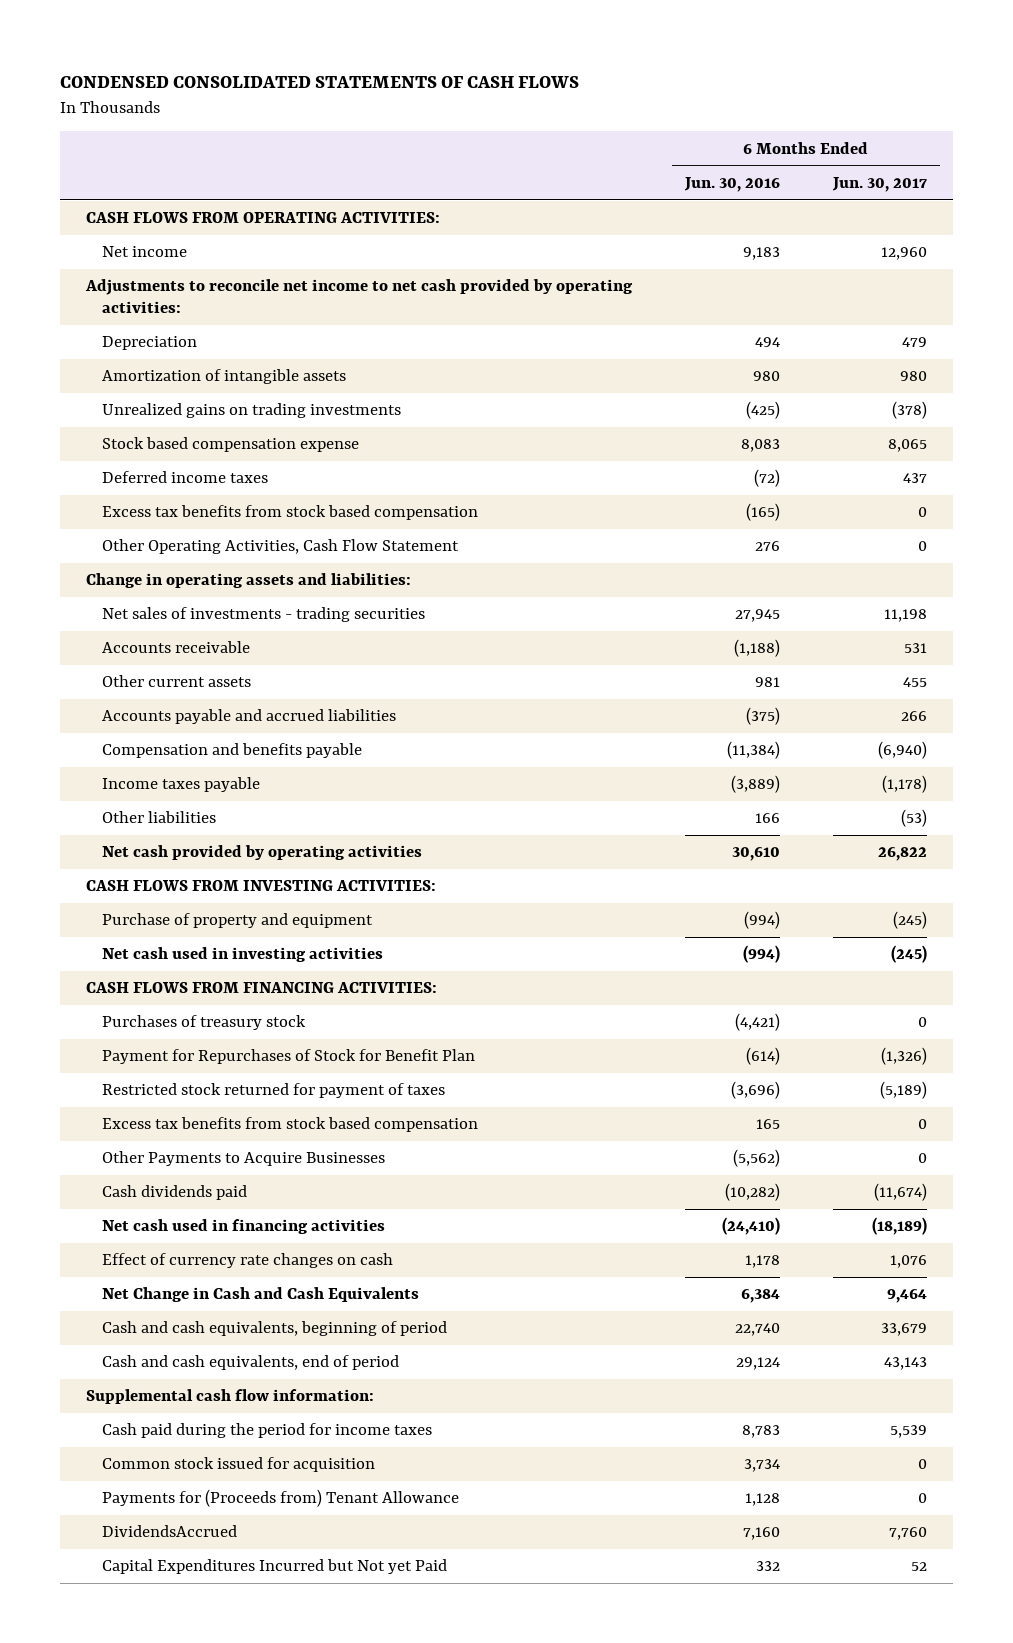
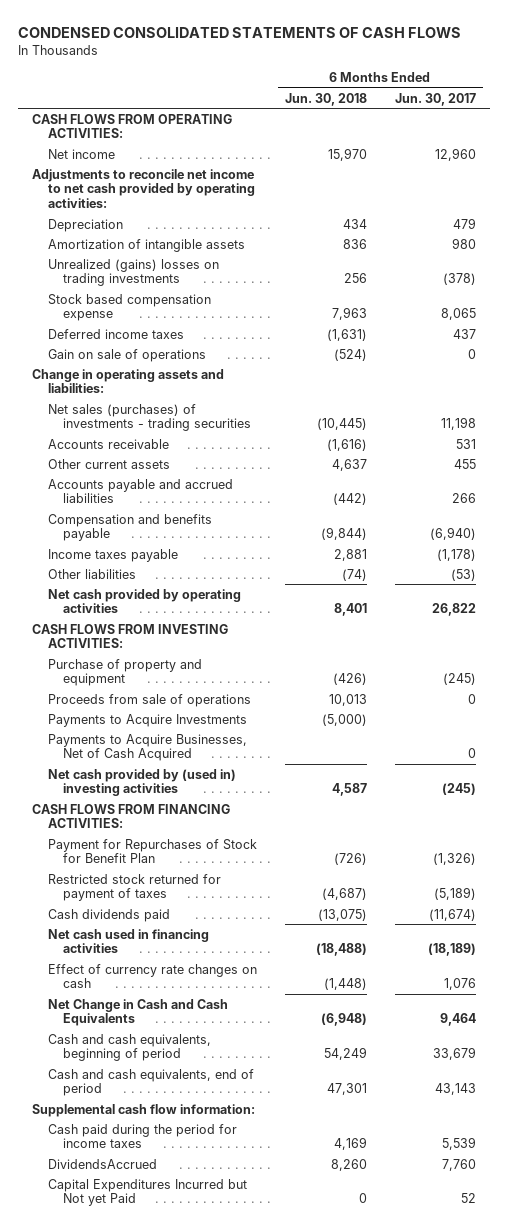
- | 6 Months Ended Jun. 30, 2016 | 6 Months Ended Jun. 30, 2017
+ | 6 Months Ended Jun. 30, 2018 | 6 Months Ended Jun. 30, 2017
- Unrealized gains on trading investments | (425) | (378)
+ Unrealized (gains) losses on trading investments | 256 | (378)
- Excess tax benefits from stock based compensation | (165) | 0
- Other Operating Activities, Cash Flow Statement | 276 | 0
+ Gain on sale of operations | (524) | 0
- Net sales of investments - trading securities | 27,945 | 11,198
+ Net sales (purchases) of investments - trading securities | (10,445) | 11,198
- Net cash used in investing activities | (994) | (245)
+ Proceeds from sale of operations | 10,013 | 0
+ Payments to Acquire Investments | (5,000) |
+ Payments to Acquire Businesses, Net of Cash Acquired | | 0
+ Net cash provided by (used in) investing activities | 4,587 | (245)
- Purchases of treasury stock | (4,421) | 0
- Excess tax benefits from stock based compensation | 165 | 0
- Other Payments to Acquire Businesses | (5,562) | 0
- Common stock issued for acquisition | 3,734 | 0
- Payments for (Proceeds from) Tenant Allowance | 1,128 | 0

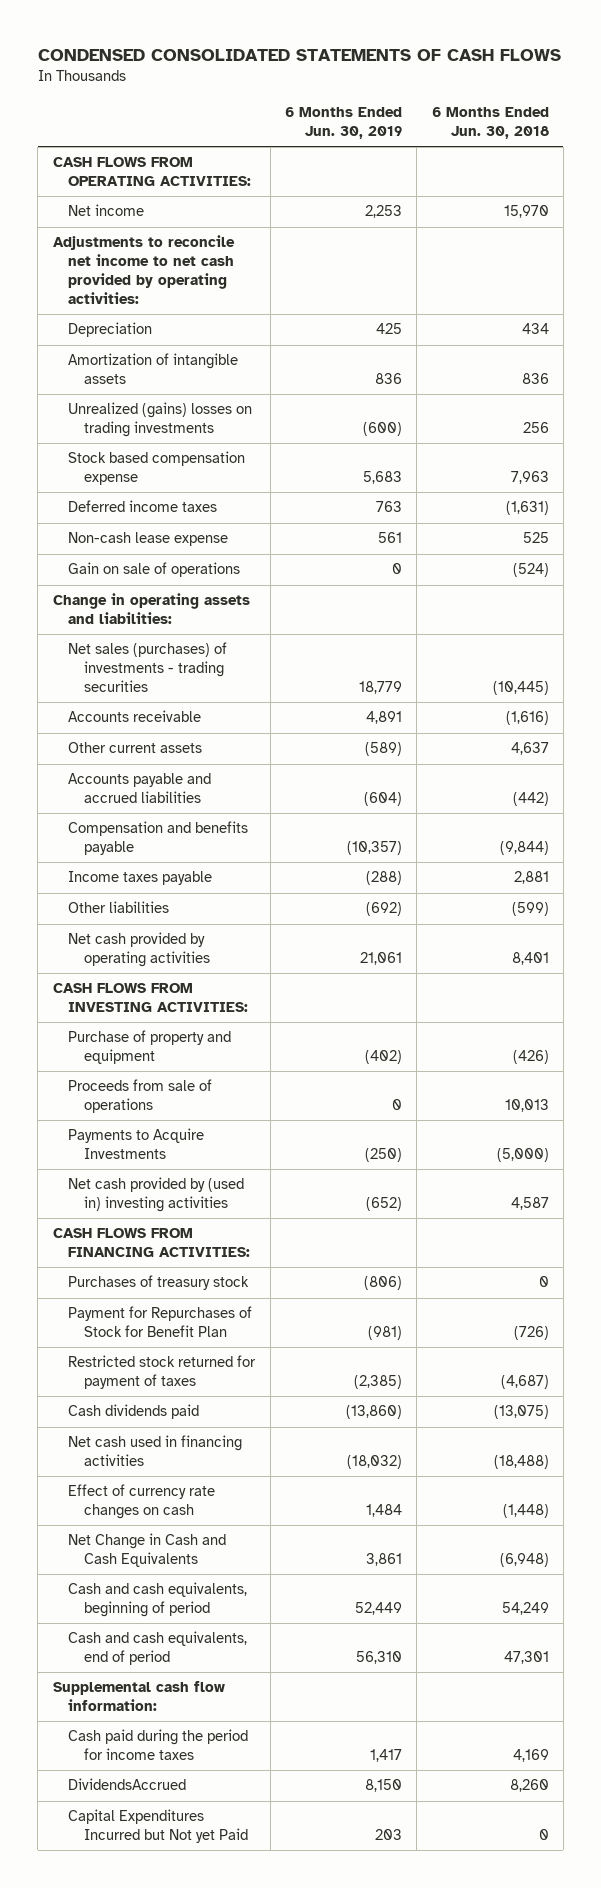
- | 6 Months Ended Jun. 30, 2018 | 6 Months Ended Jun. 30, 2017
+ | 6 Months Ended Jun. 30, 2019 | 6 Months Ended Jun. 30, 2018
+ Non-cash lease expense | 561 | 525
- Other liabilities | (74) | (53)
+ Other liabilities | (692) | (599)
- Payments to Acquire Businesses, Net of Cash Acquired | | 0
+ Purchases of treasury stock | (806) | 0

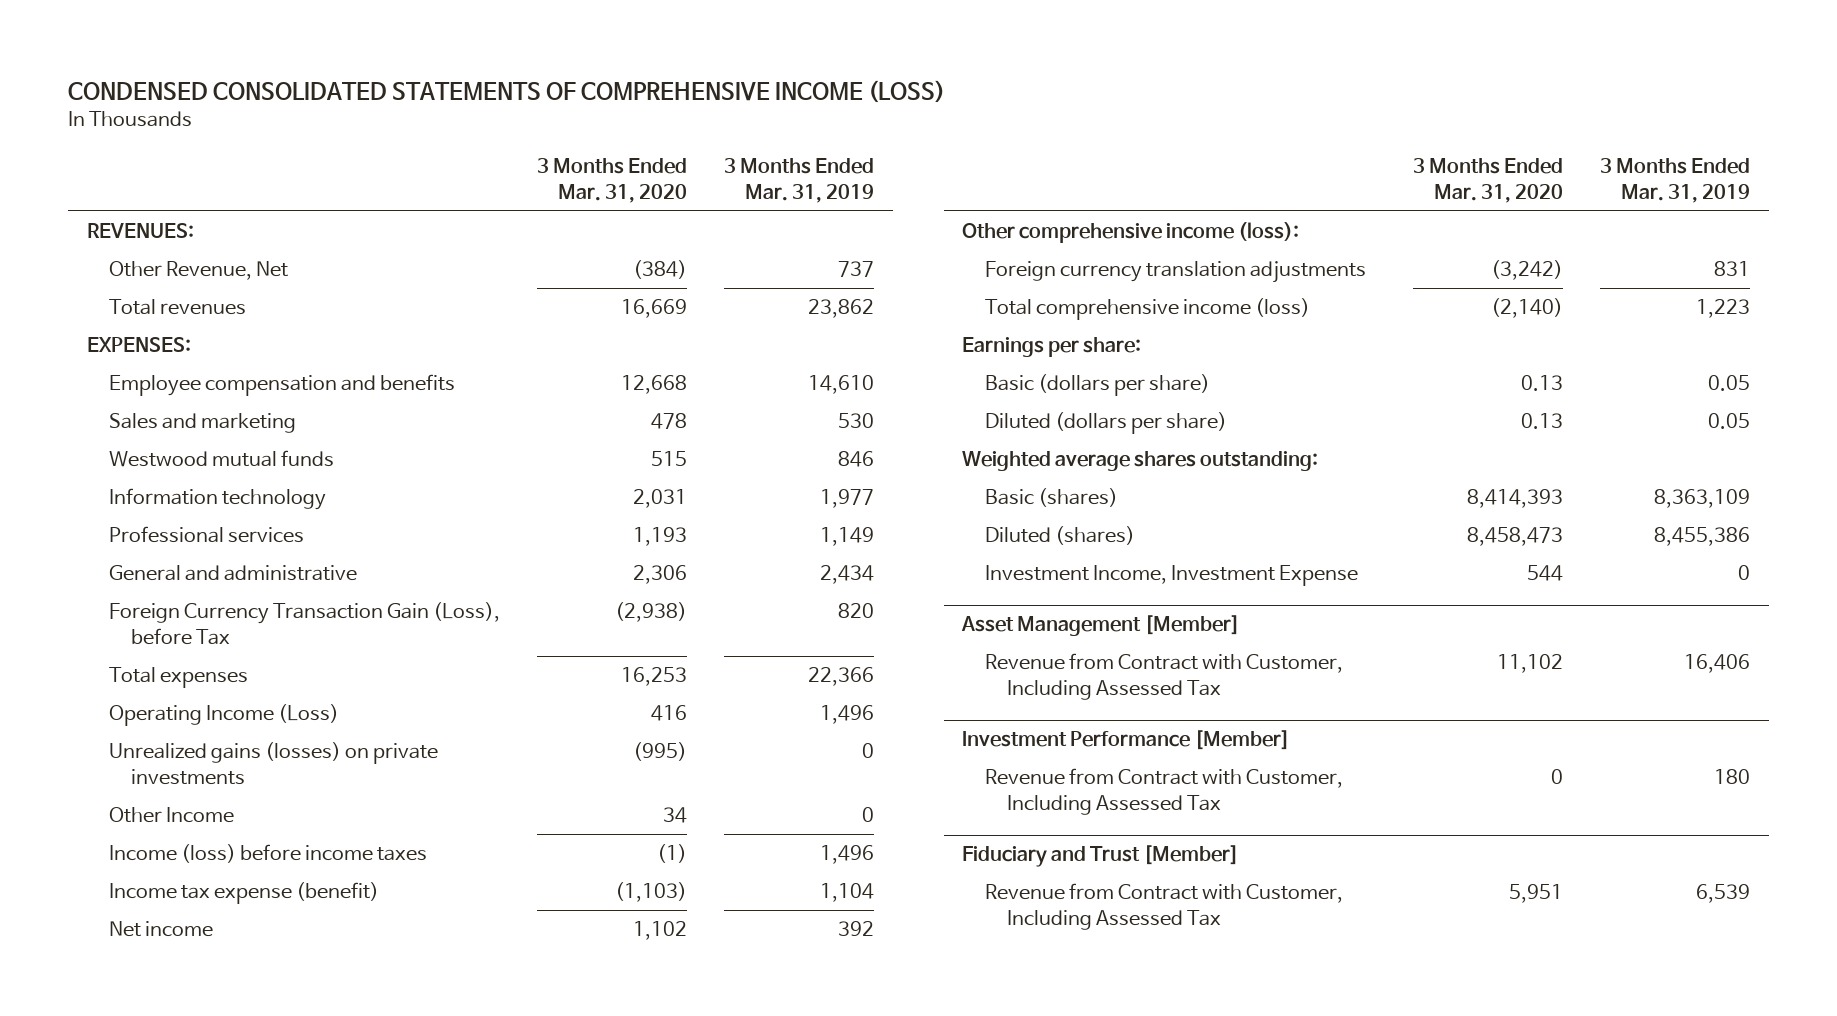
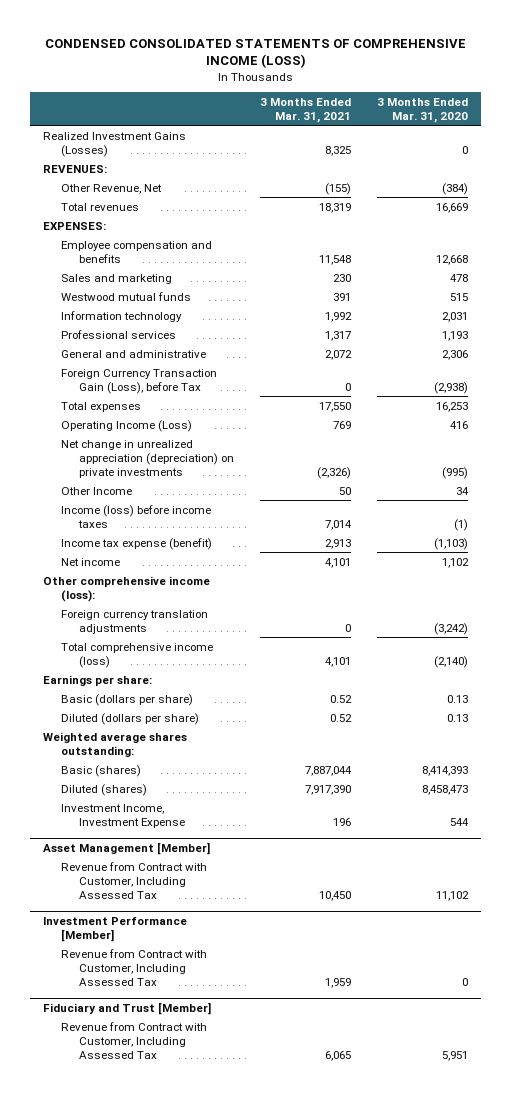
- | 3 Months Ended Mar. 31, 2020 | 3 Months Ended Mar. 31, 2019
+ | 3 Months Ended Mar. 31, 2021 | 3 Months Ended Mar. 31, 2020
+ Realized Investment Gains (Losses) | 8,325 | 0
- Unrealized gains (losses) on private investments | (995) | 0
+ Net change in unrealized appreciation (depreciation) on private investments | (2,326) | (995)

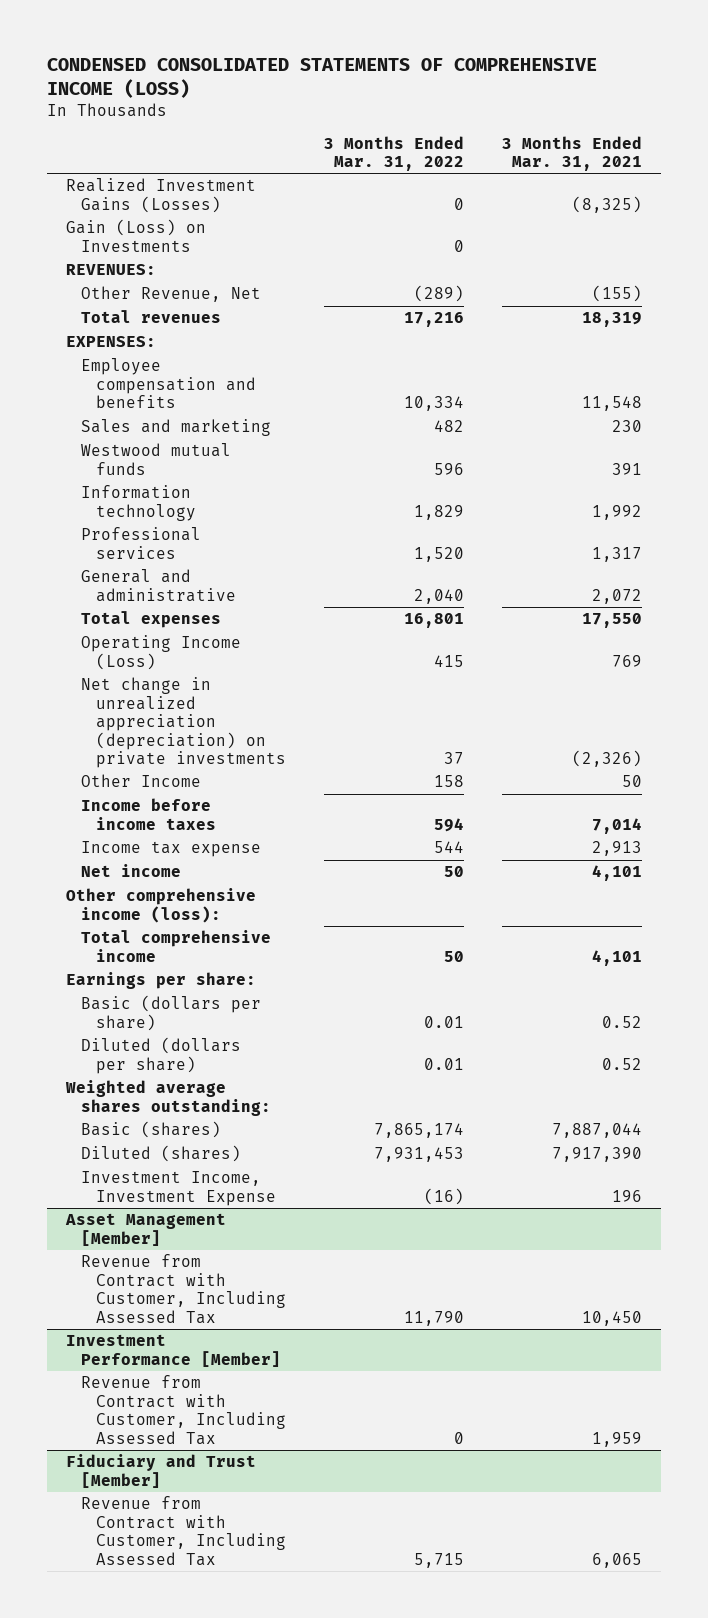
- | 3 Months Ended Mar. 31, 2021 | 3 Months Ended Mar. 31, 2020
+ | 3 Months Ended Mar. 31, 2022 | 3 Months Ended Mar. 31, 2021
- Realized Investment Gains (Losses) | 8,325 | 0
+ Realized Investment Gains (Losses) | 0 | (8,325)
+ Gain (Loss) on Investments | 0 |
- Foreign Currency Transaction Gain (Loss), before Tax | 0 | (2,938)
- Income (loss) before income taxes | 7,014 | (1)
- Income tax expense (benefit) | 2,913 | (1,103)
+ Income before income taxes | 594 | 7,014
+ Income tax expense | 544 | 2,913
- Foreign currency translation adjustments | 0 | (3,242)
- Total comprehensive income (loss) | 4,101 | (2,140)
+ Total comprehensive income | 50 | 4,101

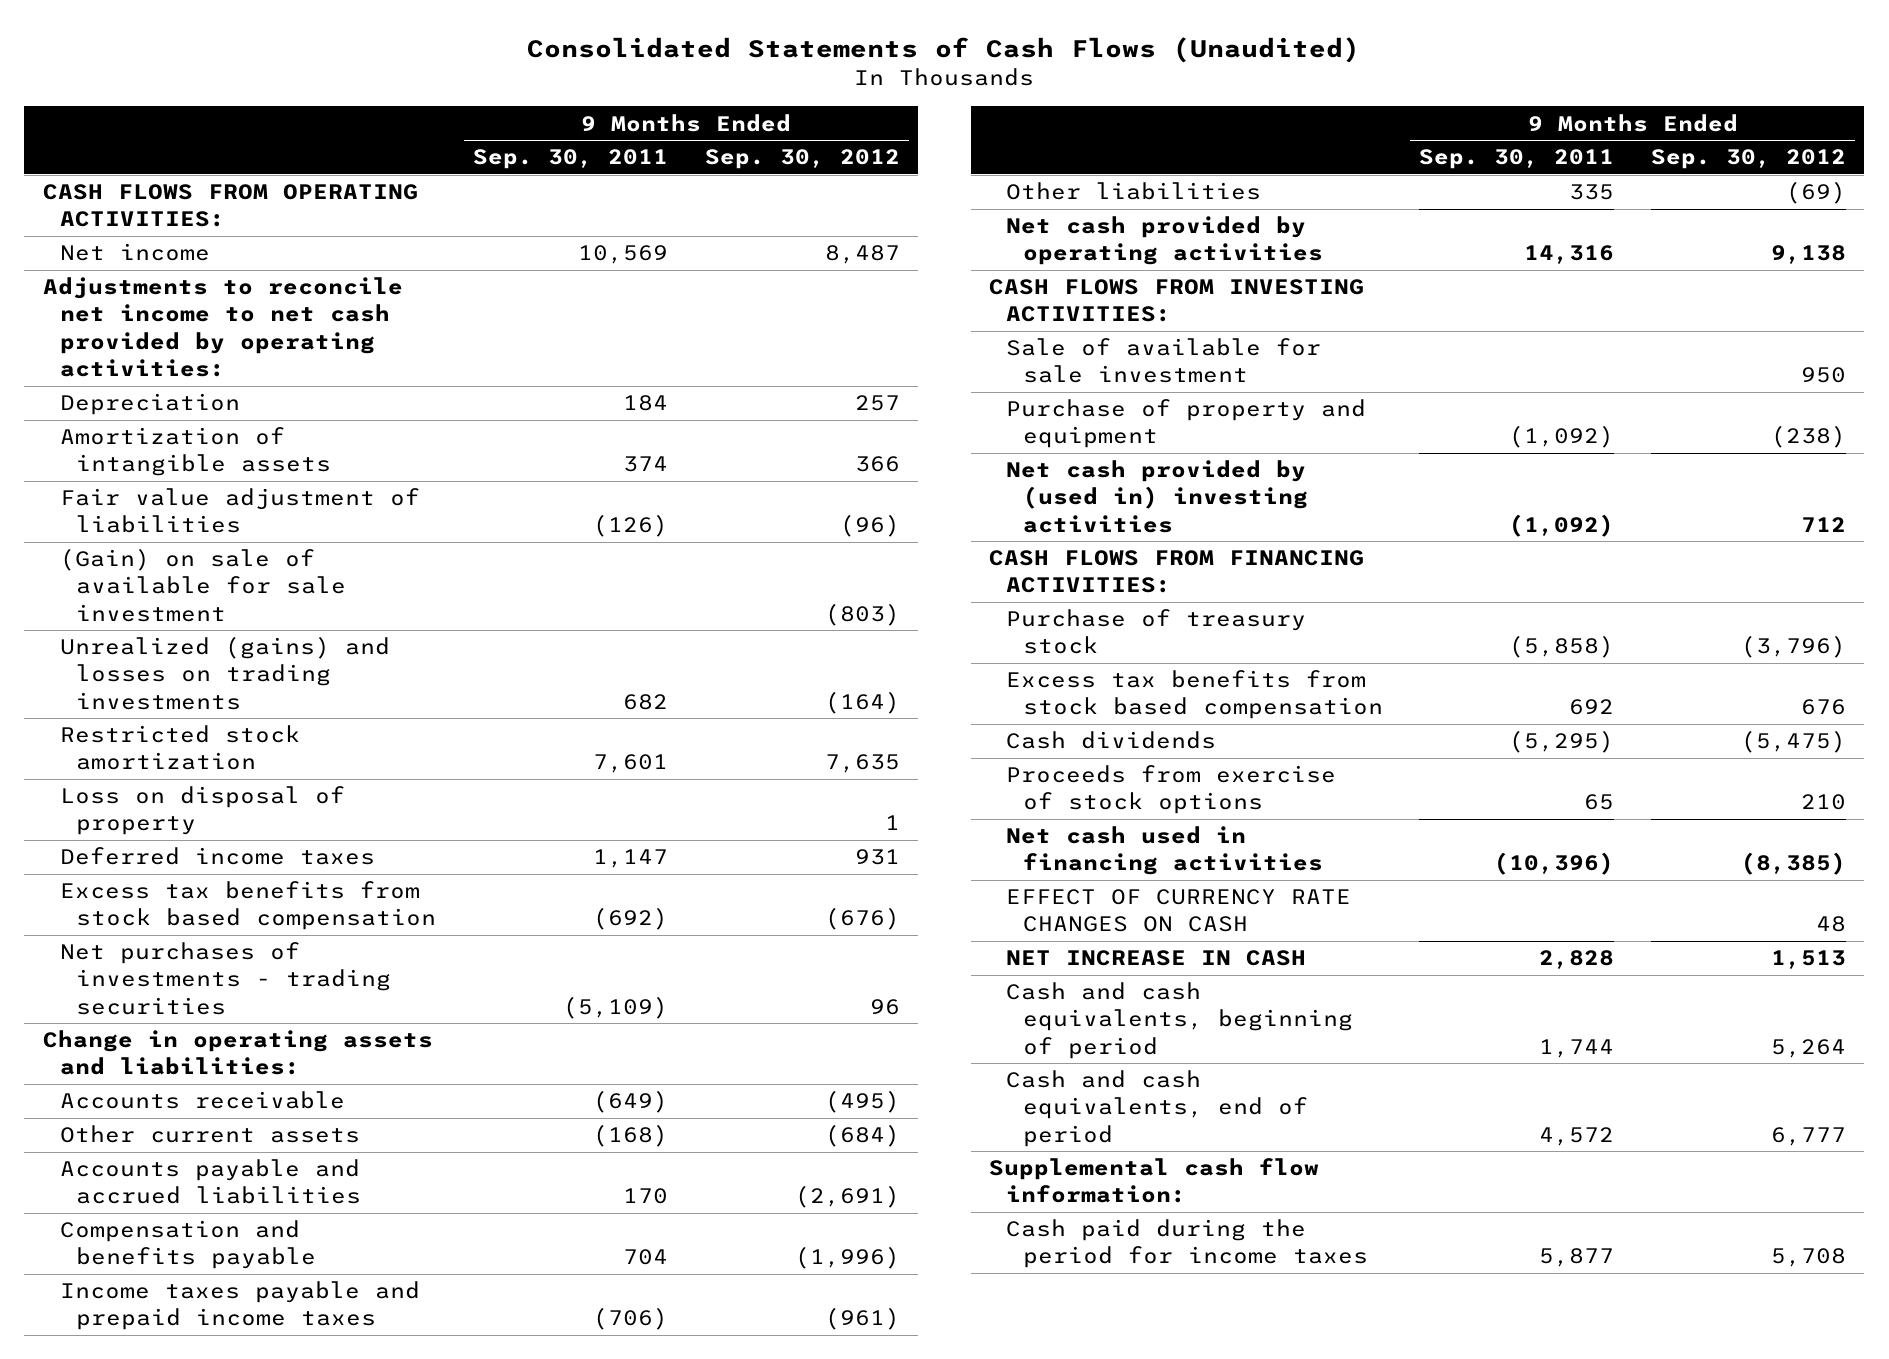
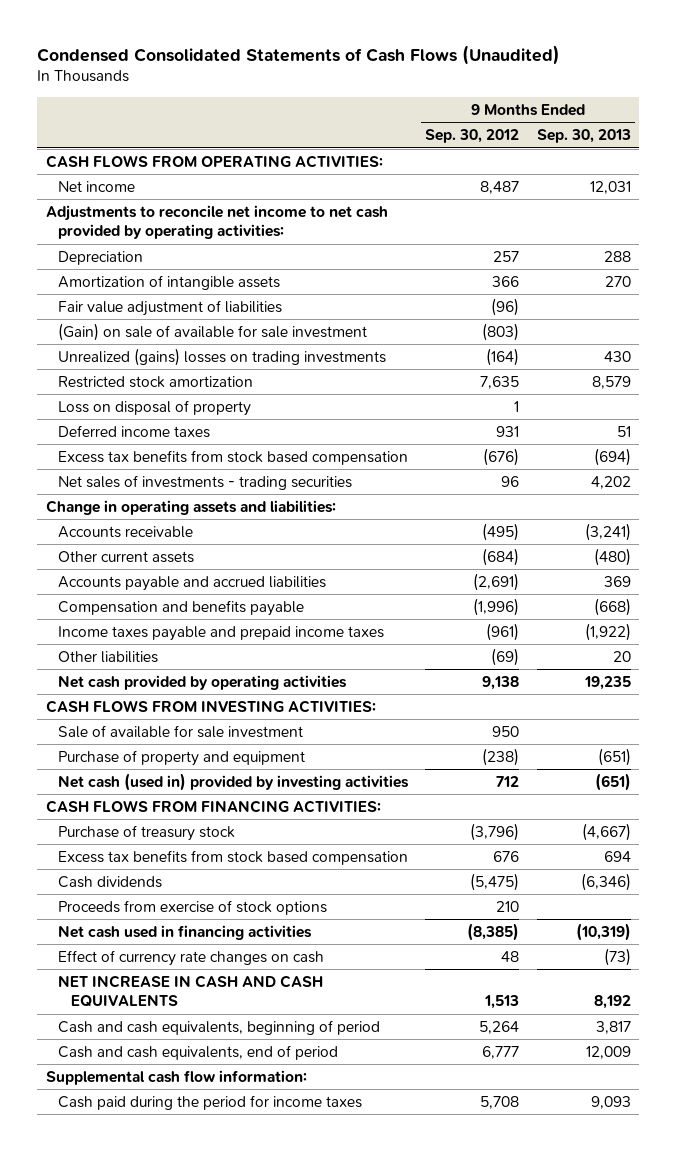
- Consolidated Statements of Cash Flows (Unaudited)
+ Condensed Consolidated Statements of Cash Flows (Unaudited)
- | 9 Months Ended Sep. 30, 2011 | 9 Months Ended Sep. 30, 2012
+ | 9 Months Ended Sep. 30, 2012 | 9 Months Ended Sep. 30, 2013
- Unrealized (gains) and losses on trading investments | 682 | (164)
+ Unrealized (gains) losses on trading investments | (164) | 430
- Net purchases of investments - trading securities | (5,109) | 96
+ Net sales of investments - trading securities | 96 | 4,202
- Net cash provided by (used in) investing activities | (1,092) | 712
+ Net cash (used in) provided by investing activities | 712 | (651)
- EFFECT OF CURRENCY RATE CHANGES ON CASH | | 48
- NET INCREASE IN CASH | 2,828 | 1,513
+ Effect of currency rate changes on cash | 48 | (73)
+ NET INCREASE IN CASH AND CASH EQUIVALENTS | 1,513 | 8,192

